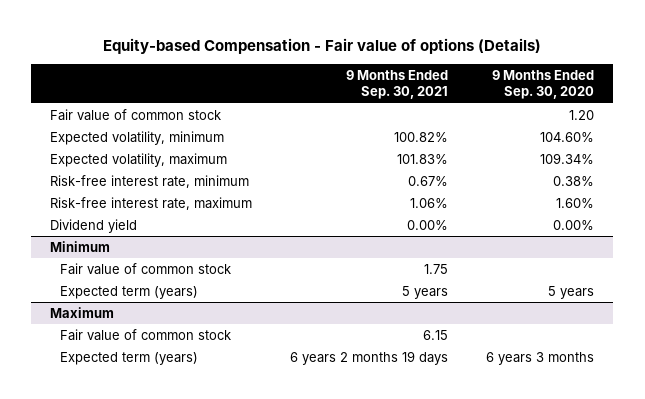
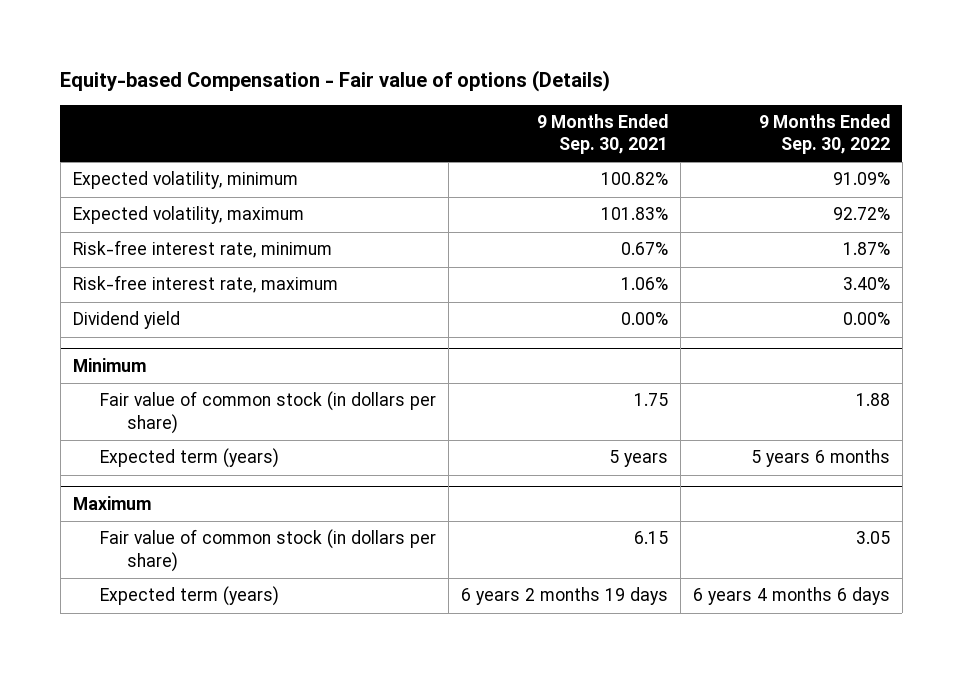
- | 9 Months Ended Sep. 30, 2021 | 9 Months Ended Sep. 30, 2020
+ | 9 Months Ended Sep. 30, 2021 | 9 Months Ended Sep. 30, 2022
- Fair value of common stock | | 1.20
@ Minimum
- Fair value of common stock | 1.75 |
+ Fair value of common stock (in dollars per share) | 1.75 | 1.88
@ Maximum
- Fair value of common stock | 6.15 |
+ Fair value of common stock (in dollars per share) | 6.15 | 3.05

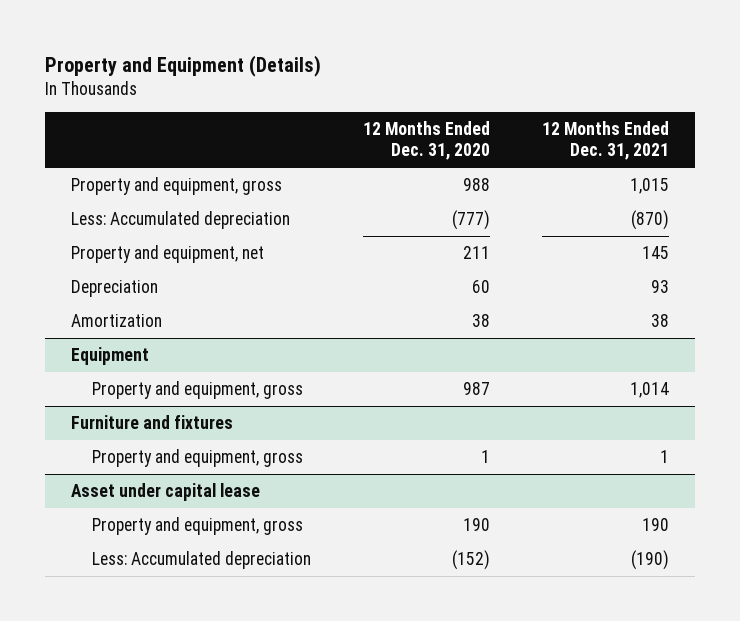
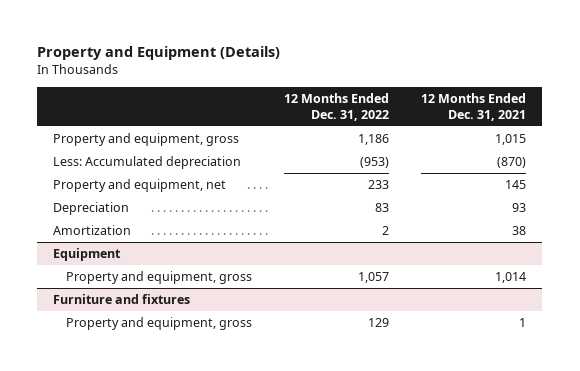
- | 12 Months Ended Dec. 31, 2020 | 12 Months Ended Dec. 31, 2021
+ | 12 Months Ended Dec. 31, 2022 | 12 Months Ended Dec. 31, 2021
- Asset under capital lease
- Property and equipment, gross | 190 | 190
- Less: Accumulated depreciation | (152) | (190)

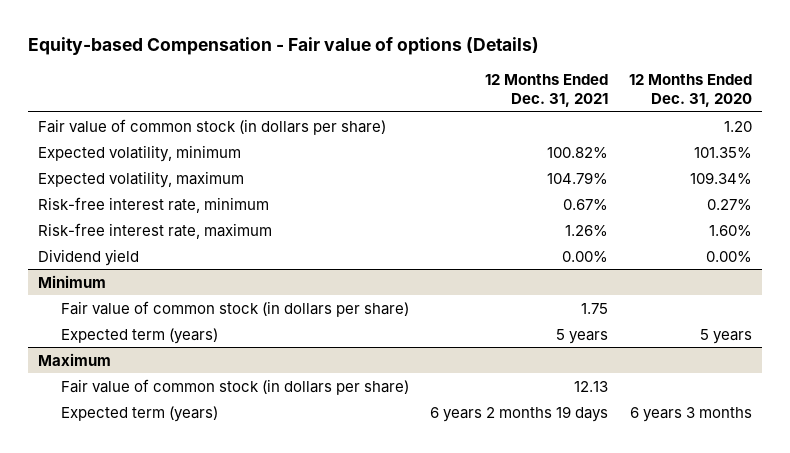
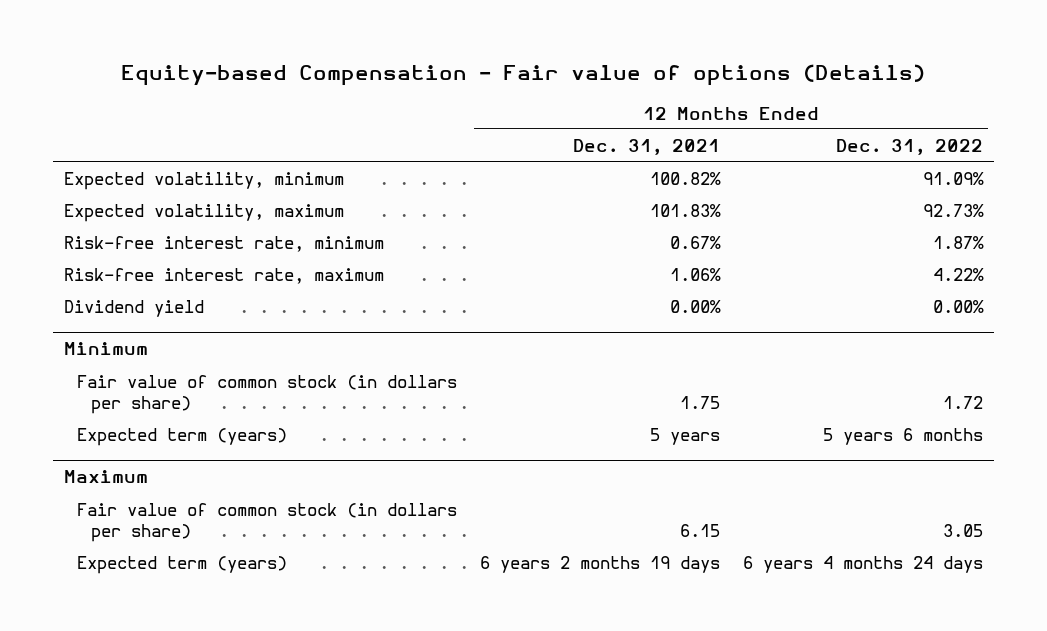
- | 12 Months Ended Dec. 31, 2021 | 12 Months Ended Dec. 31, 2020
+ | 12 Months Ended Dec. 31, 2021 | 12 Months Ended Dec. 31, 2022
- Fair value of common stock (in dollars per share) | | 1.20
- Expected volatility, maximum | 104.79% | 109.34%
+ Expected volatility, maximum | 101.83% | 92.73%
- Risk-free interest rate, maximum | 1.26% | 1.60%
+ Risk-free interest rate, maximum | 1.06% | 4.22%
@ Maximum
- Fair value of common stock (in dollars per share) | 12.13 |
+ Fair value of common stock (in dollars per share) | 6.15 | 3.05

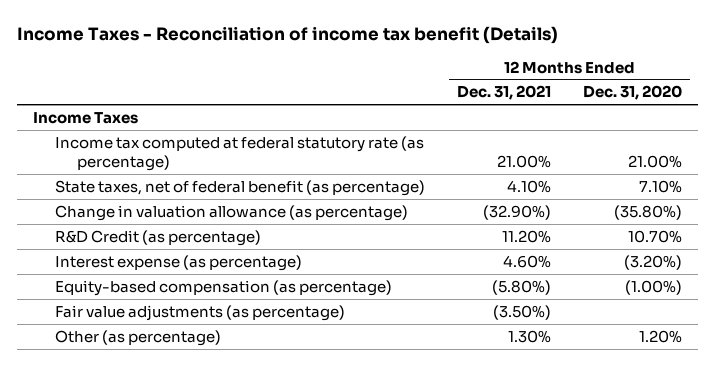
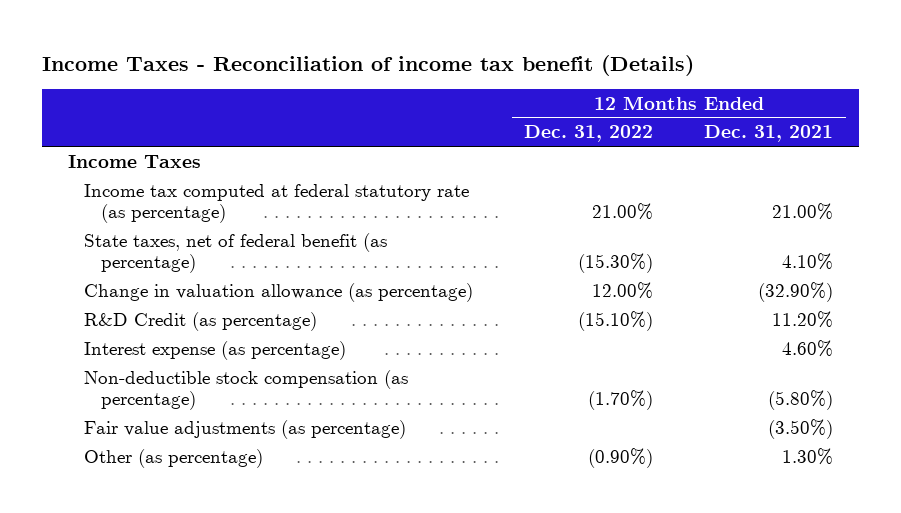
- | 12 Months Ended Dec. 31, 2021 | 12 Months Ended Dec. 31, 2020
+ | 12 Months Ended Dec. 31, 2022 | 12 Months Ended Dec. 31, 2021
- Equity-based compensation (as percentage) | (5.80%) | (1.00%)
+ Non-deductible stock compensation (as percentage) | (1.70%) | (5.80%)

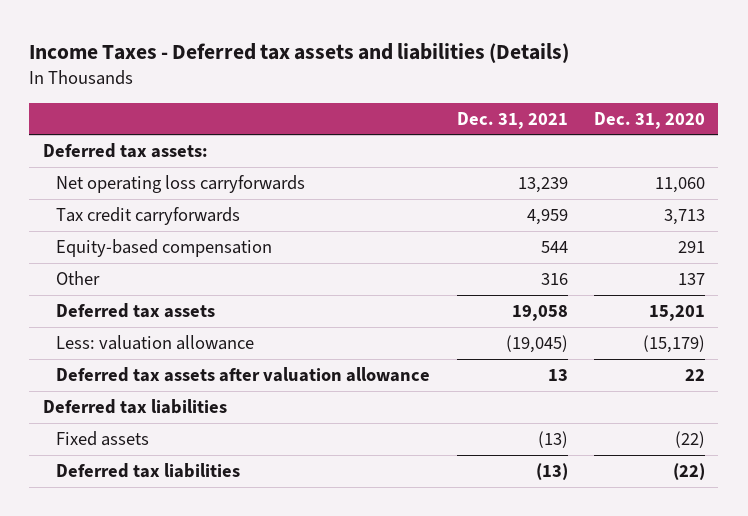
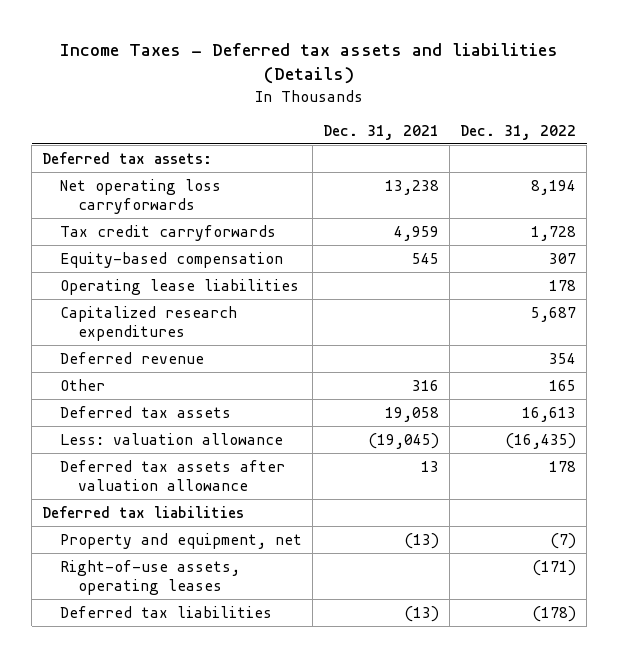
- | Dec. 31, 2021 | Dec. 31, 2020
+ | Dec. 31, 2021 | Dec. 31, 2022
- Net operating loss carryforwards | 13,239 | 11,060
+ Net operating loss carryforwards | 13,238 | 8,194
- Equity-based compensation | 544 | 291
+ Equity-based compensation | 545 | 307
+ Operating lease liabilities | | 178
+ Capitalized research expenditures | | 5,687
+ Deferred revenue | | 354
- Fixed assets | (13) | (22)
+ Property and equipment, net | (13) | (7)
+ Right-of-use assets, operating leases | | (171)

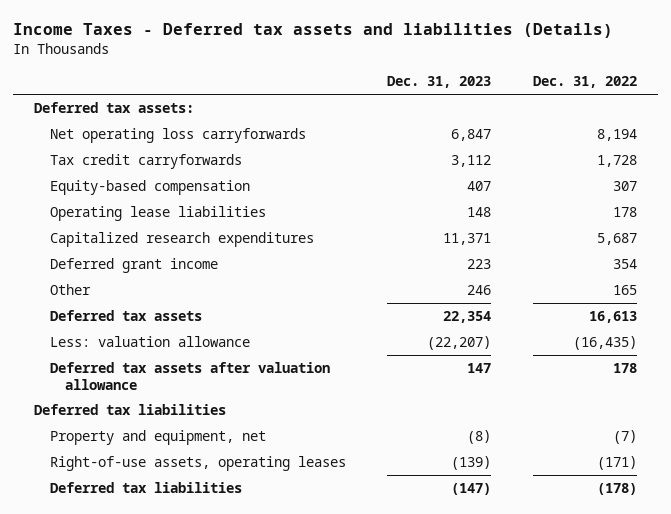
- | Dec. 31, 2021 | Dec. 31, 2022
+ | Dec. 31, 2023 | Dec. 31, 2022
- Deferred revenue | | 354
+ Deferred grant income | 223 | 354

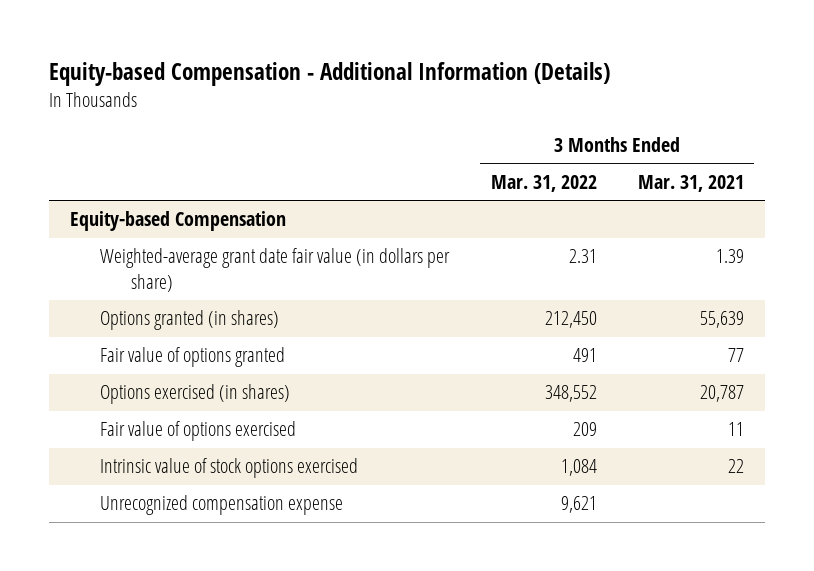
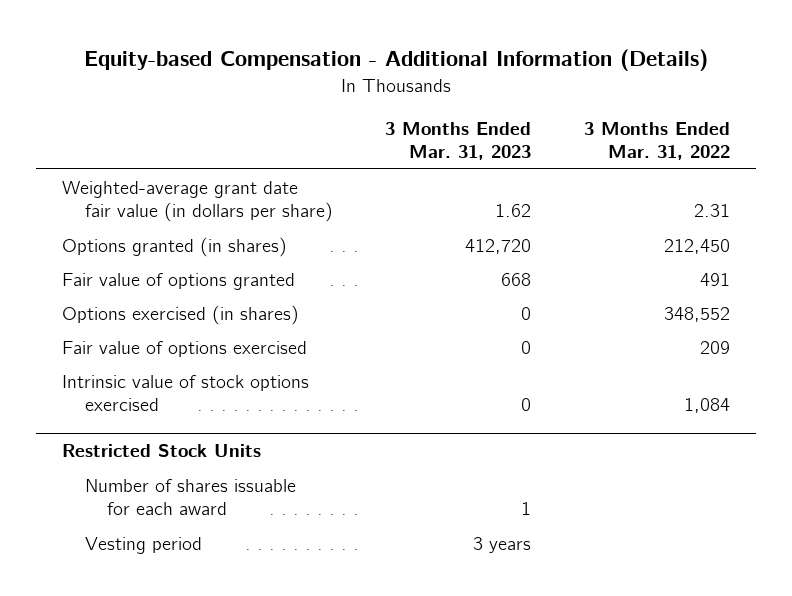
- | 3 Months Ended Mar. 31, 2022 | 3 Months Ended Mar. 31, 2021
+ | 3 Months Ended Mar. 31, 2023 | 3 Months Ended Mar. 31, 2022
- Equity-based Compensation
- Unrecognized compensation expense | 9,621 |
+ Restricted Stock Units
+ Number of shares issuable for each award | 1 |
+ Vesting period | 3 years |

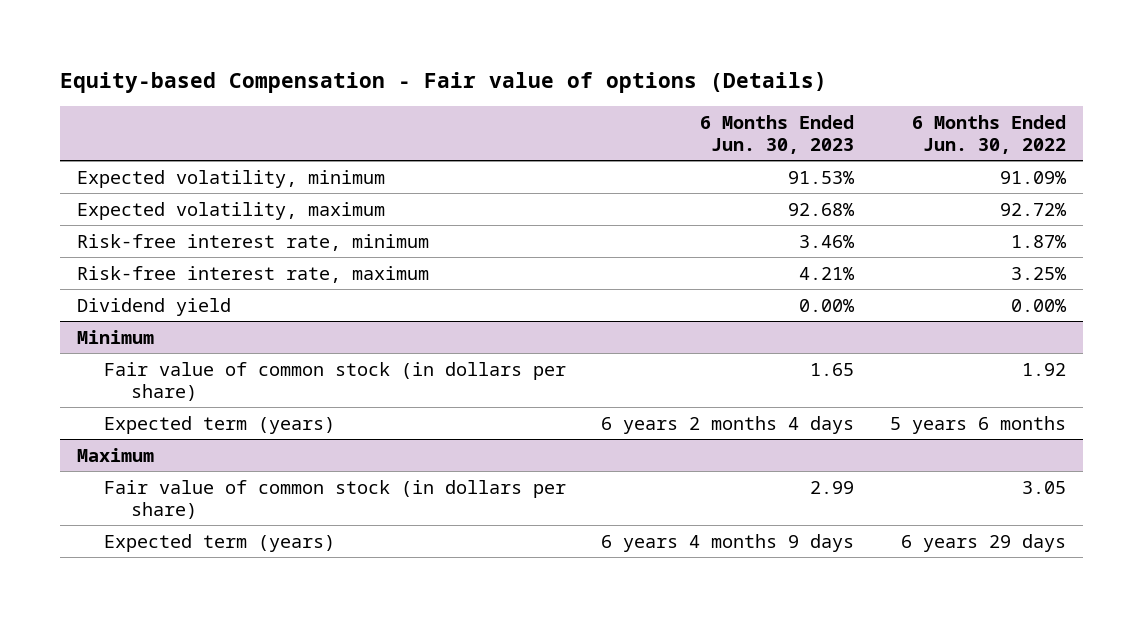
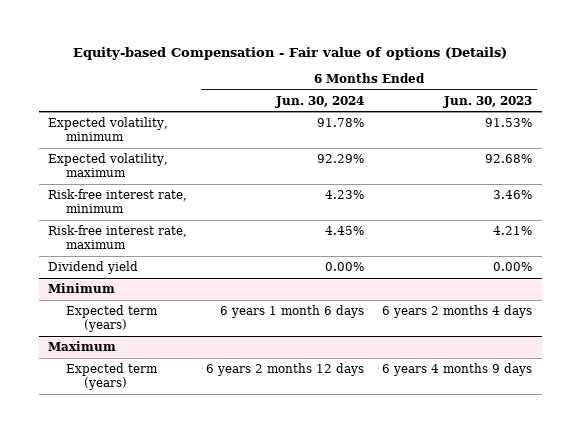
- | 6 Months Ended Jun. 30, 2023 | 6 Months Ended Jun. 30, 2022
+ | 6 Months Ended Jun. 30, 2024 | 6 Months Ended Jun. 30, 2023
@ Minimum
- Fair value of common stock (in dollars per share) | 1.65 | 1.92
@ Maximum
- Fair value of common stock (in dollars per share) | 2.99 | 3.05

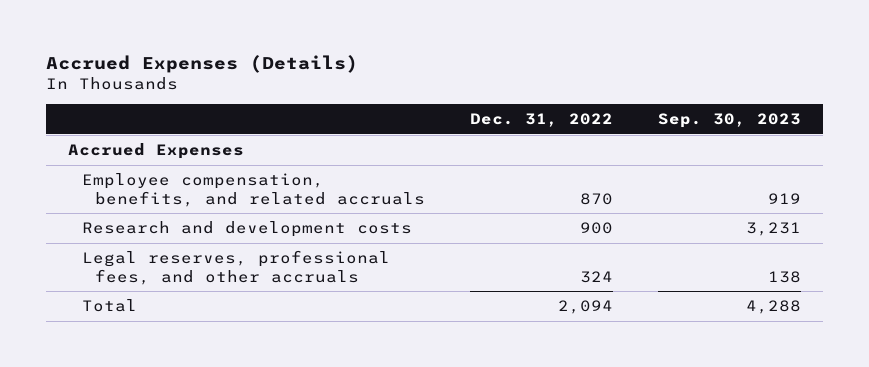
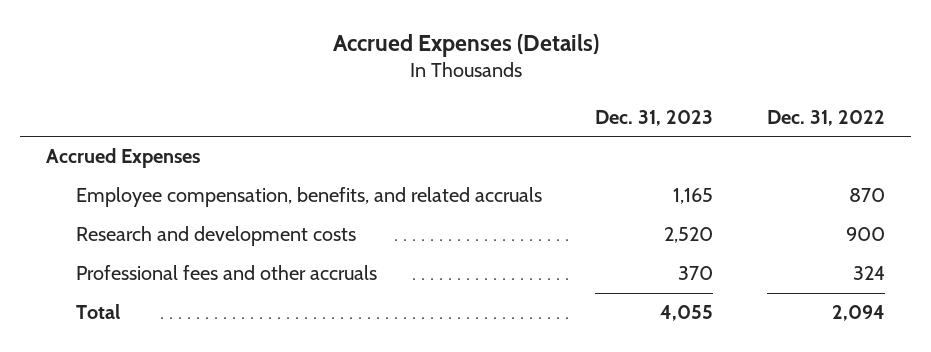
- | Dec. 31, 2022 | Sep. 30, 2023
+ | Dec. 31, 2023 | Dec. 31, 2022
- Legal reserves, professional fees, and other accruals | 324 | 138
+ Professional fees and other accruals | 370 | 324

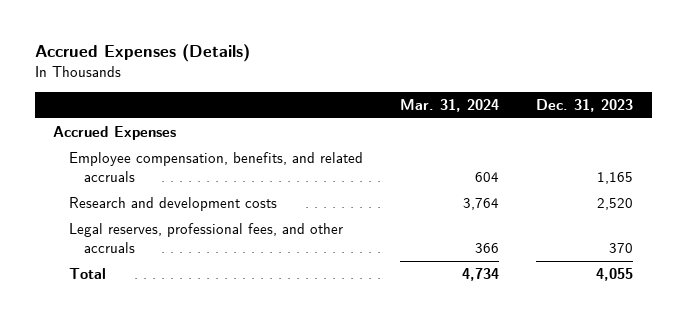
- | Dec. 31, 2023 | Dec. 31, 2022
+ | Mar. 31, 2024 | Dec. 31, 2023
- Professional fees and other accruals | 370 | 324
+ Legal reserves, professional fees, and other accruals | 366 | 370

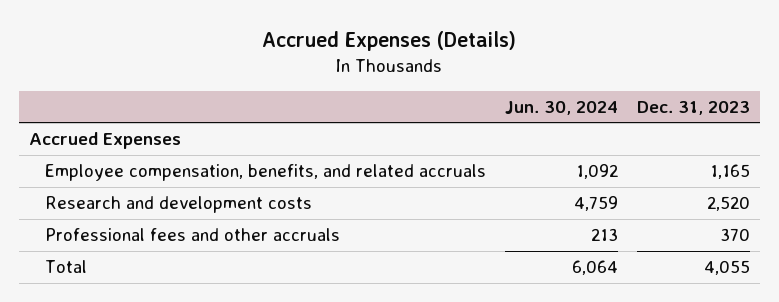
- | Mar. 31, 2024 | Dec. 31, 2023
+ | Jun. 30, 2024 | Dec. 31, 2023
- Legal reserves, professional fees, and other accruals | 366 | 370
+ Professional fees and other accruals | 213 | 370

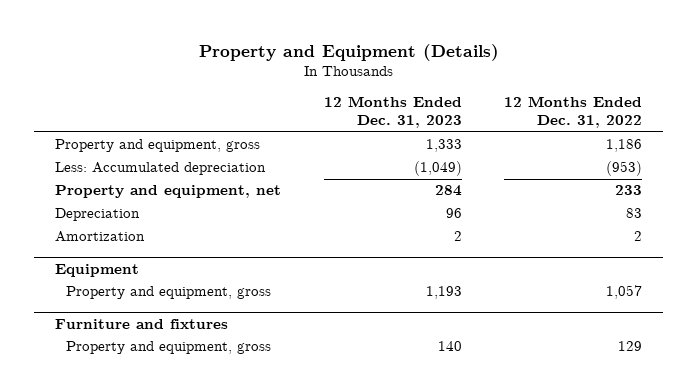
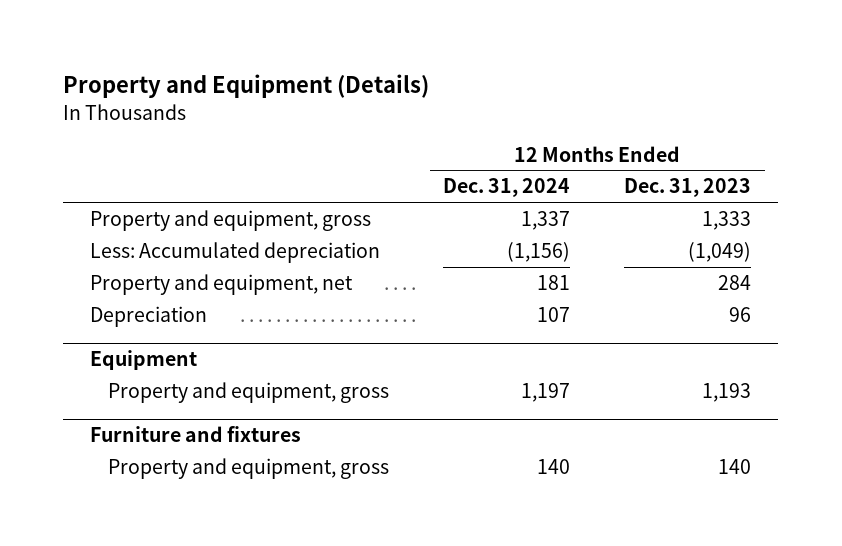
- | 12 Months Ended Dec. 31, 2023 | 12 Months Ended Dec. 31, 2022
+ | 12 Months Ended Dec. 31, 2024 | 12 Months Ended Dec. 31, 2023
- Amortization | 2 | 2

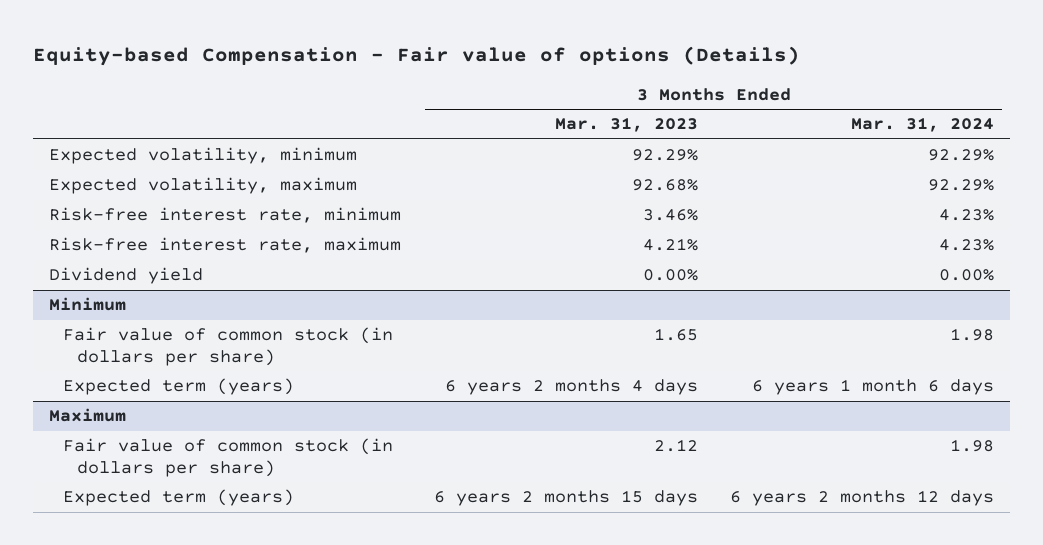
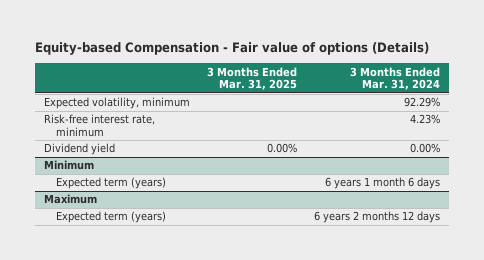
- | 3 Months Ended Mar. 31, 2023 | 3 Months Ended Mar. 31, 2024
+ | 3 Months Ended Mar. 31, 2025 | 3 Months Ended Mar. 31, 2024
- Expected volatility, maximum | 92.68% | 92.29%
- Risk-free interest rate, maximum | 4.21% | 4.23%
@ Minimum
- Fair value of common stock (in dollars per share) | 1.65 | 1.98
@ Maximum
- Fair value of common stock (in dollars per share) | 2.12 | 1.98

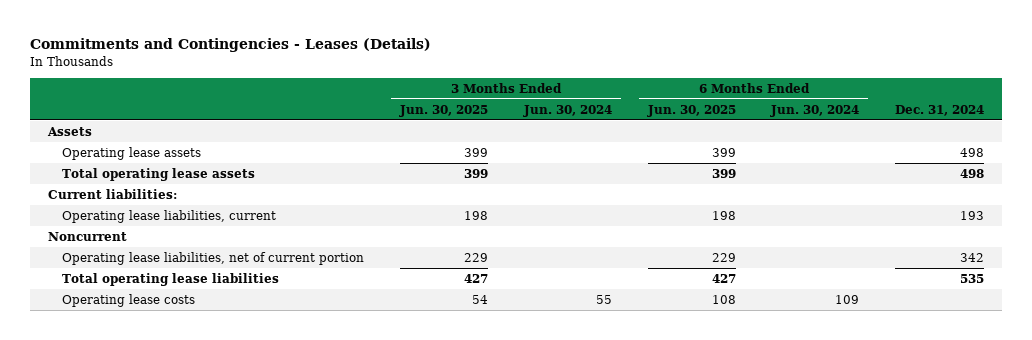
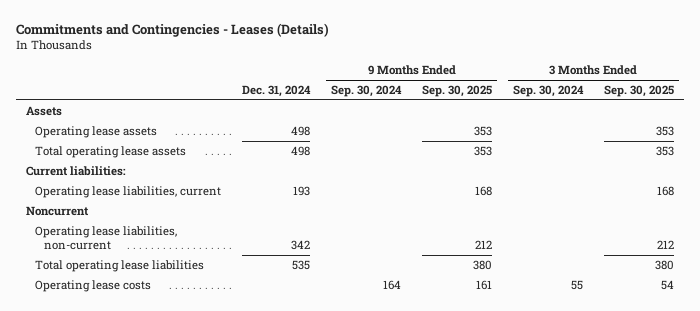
- | 3 Months Ended Jun. 30, 2025 | 3 Months Ended Jun. 30, 2024 | 6 Months Ended Jun. 30, 2025 | 6 Months Ended Jun. 30, 2024 | Dec. 31, 2024
+ | Dec. 31, 2024 | 9 Months Ended Sep. 30, 2024 | 9 Months Ended Sep. 30, 2025 | 3 Months Ended Sep. 30, 2024 | 3 Months Ended Sep. 30, 2025
- Operating lease liabilities, net of current portion | 229 | | 229 | | 342
+ Operating lease liabilities, non-current | 342 | | 212 | | 212

